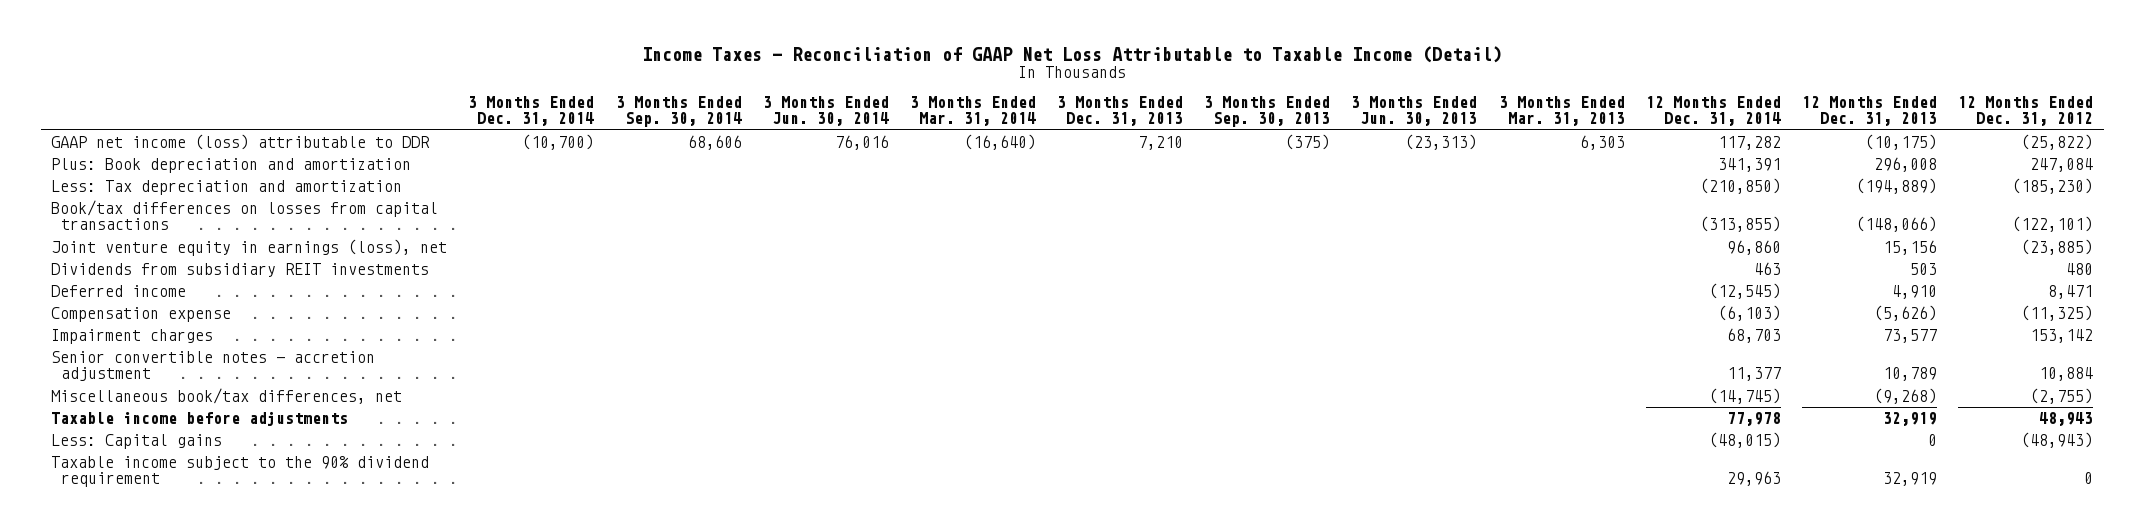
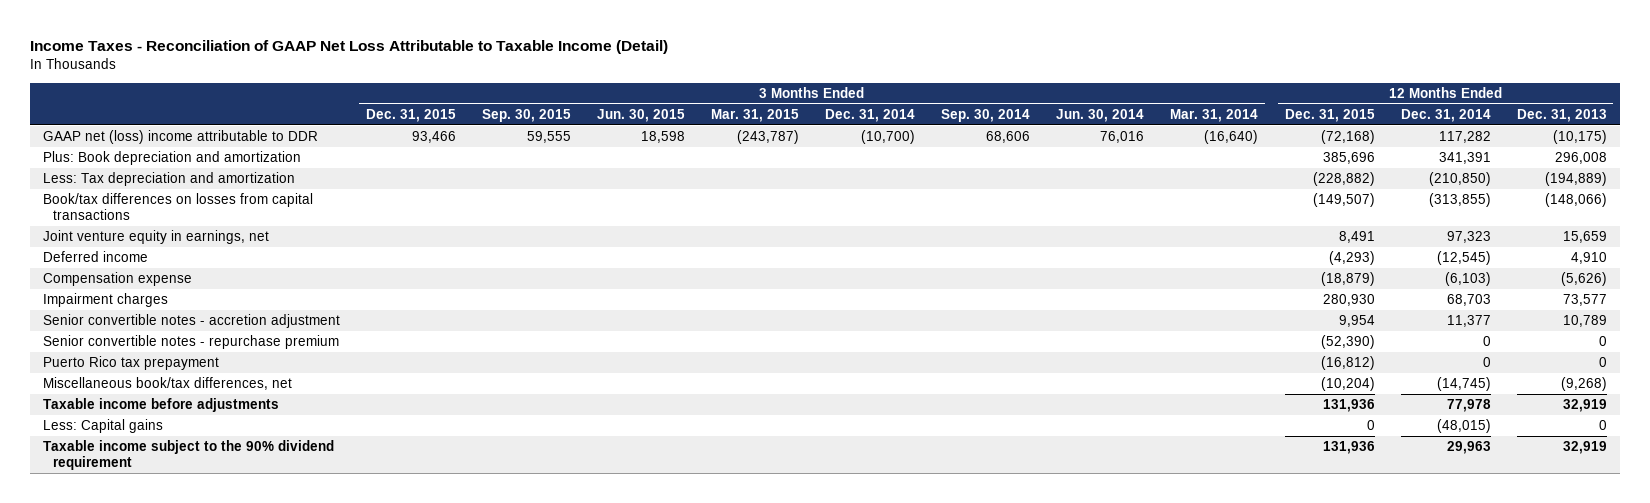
- | 3 Months Ended Dec. 31, 2014 | 3 Months Ended Sep. 30, 2014 | 3 Months Ended Jun. 30, 2014 | 3 Months Ended Mar. 31, 2014 | 3 Months Ended Dec. 31, 2013 | 3 Months Ended Sep. 30, 2013 | 3 Months Ended Jun. 30, 2013 | 3 Months Ended Mar. 31, 2013 | 12 Months Ended Dec. 31, 2014 | 12 Months Ended Dec. 31, 2013 | 12 Months Ended Dec. 31, 2012
+ | 3 Months Ended Dec. 31, 2015 | 3 Months Ended Sep. 30, 2015 | 3 Months Ended Jun. 30, 2015 | 3 Months Ended Mar. 31, 2015 | 3 Months Ended Dec. 31, 2014 | 3 Months Ended Sep. 30, 2014 | 3 Months Ended Jun. 30, 2014 | 3 Months Ended Mar. 31, 2014 | 12 Months Ended Dec. 31, 2015 | 12 Months Ended Dec. 31, 2014 | 12 Months Ended Dec. 31, 2013
- GAAP net income (loss) attributable to DDR | (10,700) | 68,606 | 76,016 | (16,640) | 7,210 | (375) | (23,313) | 6,303 | 117,282 | (10,175) | (25,822)
+ GAAP net (loss) income attributable to DDR | 93,466 | 59,555 | 18,598 | (243,787) | (10,700) | 68,606 | 76,016 | (16,640) | (72,168) | 117,282 | (10,175)
- Joint venture equity in earnings (loss), net | | | | | | | | | 96,860 | 15,156 | (23,885)
- Dividends from subsidiary REIT investments | | | | | | | | | 463 | 503 | 480
+ Joint venture equity in earnings, net | | | | | | | | | 8,491 | 97,323 | 15,659
+ Senior convertible notes - repurchase premium | | | | | | | | | (52,390) | 0 | 0
+ Puerto Rico tax prepayment | | | | | | | | | (16,812) | 0 | 0

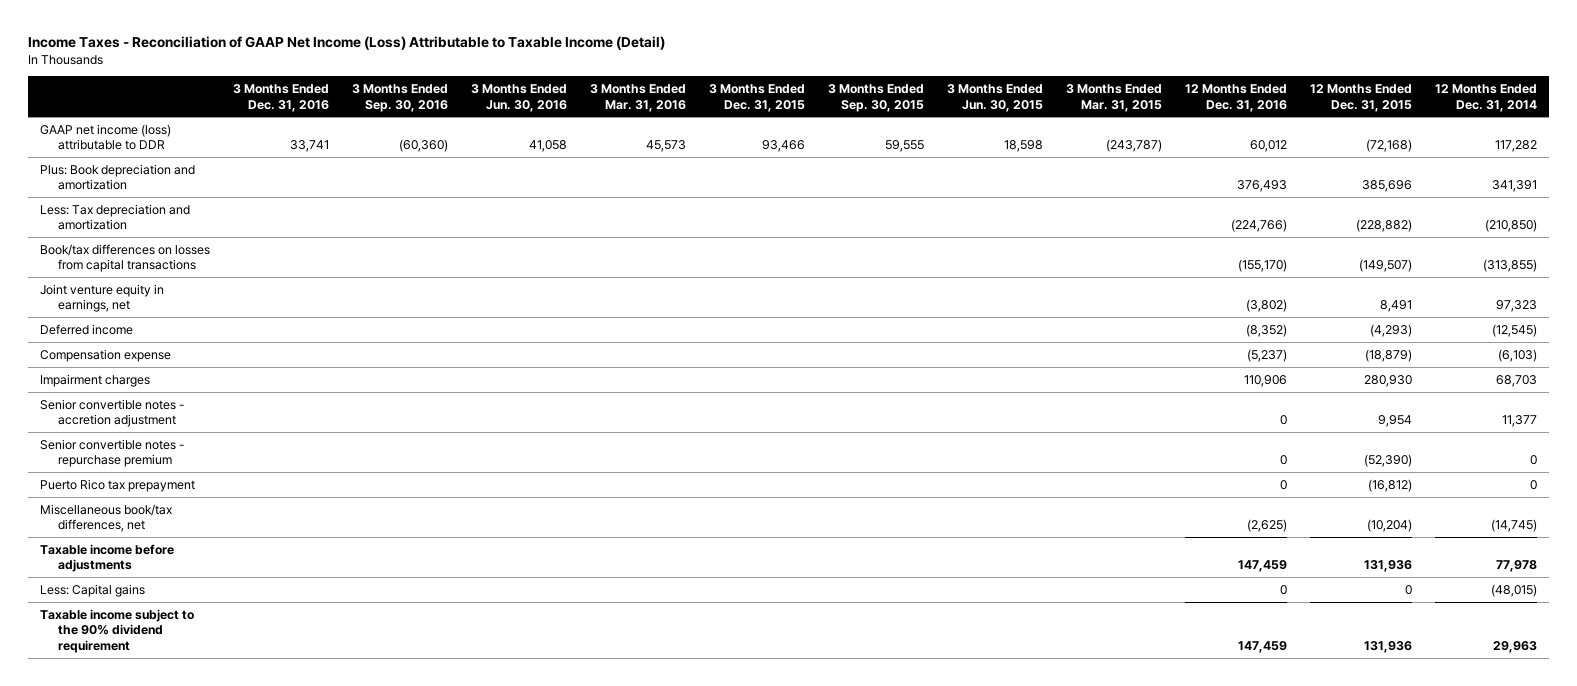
- Income Taxes - Reconciliation of GAAP Net Loss Attributable to Taxable Income (Detail)
+ Income Taxes - Reconciliation of GAAP Net Income (Loss) Attributable to Taxable Income (Detail)
- | 3 Months Ended Dec. 31, 2015 | 3 Months Ended Sep. 30, 2015 | 3 Months Ended Jun. 30, 2015 | 3 Months Ended Mar. 31, 2015 | 3 Months Ended Dec. 31, 2014 | 3 Months Ended Sep. 30, 2014 | 3 Months Ended Jun. 30, 2014 | 3 Months Ended Mar. 31, 2014 | 12 Months Ended Dec. 31, 2015 | 12 Months Ended Dec. 31, 2014 | 12 Months Ended Dec. 31, 2013
+ | 3 Months Ended Dec. 31, 2016 | 3 Months Ended Sep. 30, 2016 | 3 Months Ended Jun. 30, 2016 | 3 Months Ended Mar. 31, 2016 | 3 Months Ended Dec. 31, 2015 | 3 Months Ended Sep. 30, 2015 | 3 Months Ended Jun. 30, 2015 | 3 Months Ended Mar. 31, 2015 | 12 Months Ended Dec. 31, 2016 | 12 Months Ended Dec. 31, 2015 | 12 Months Ended Dec. 31, 2014
- GAAP net (loss) income attributable to DDR | 93,466 | 59,555 | 18,598 | (243,787) | (10,700) | 68,606 | 76,016 | (16,640) | (72,168) | 117,282 | (10,175)
+ GAAP net income (loss) attributable to DDR | 33,741 | (60,360) | 41,058 | 45,573 | 93,466 | 59,555 | 18,598 | (243,787) | 60,012 | (72,168) | 117,282

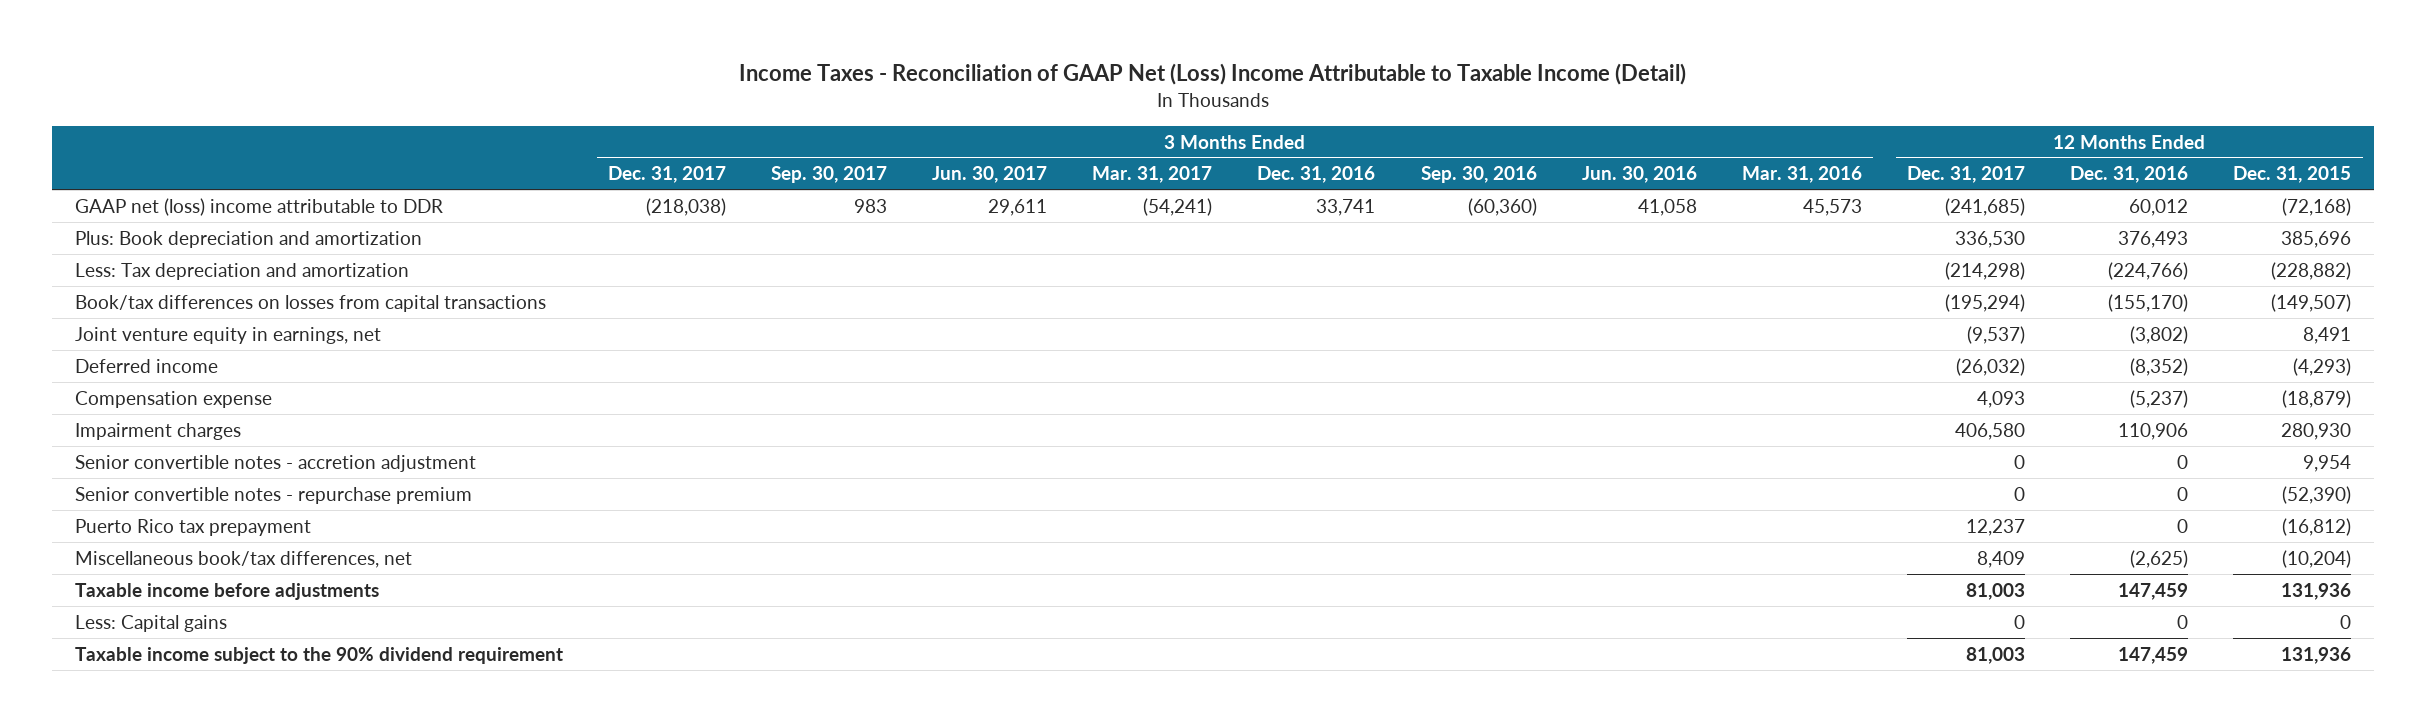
- Income Taxes - Reconciliation of GAAP Net Income (Loss) Attributable to Taxable Income (Detail)
+ Income Taxes - Reconciliation of GAAP Net (Loss) Income Attributable to Taxable Income (Detail)
- | 3 Months Ended Dec. 31, 2016 | 3 Months Ended Sep. 30, 2016 | 3 Months Ended Jun. 30, 2016 | 3 Months Ended Mar. 31, 2016 | 3 Months Ended Dec. 31, 2015 | 3 Months Ended Sep. 30, 2015 | 3 Months Ended Jun. 30, 2015 | 3 Months Ended Mar. 31, 2015 | 12 Months Ended Dec. 31, 2016 | 12 Months Ended Dec. 31, 2015 | 12 Months Ended Dec. 31, 2014
+ | 3 Months Ended Dec. 31, 2017 | 3 Months Ended Sep. 30, 2017 | 3 Months Ended Jun. 30, 2017 | 3 Months Ended Mar. 31, 2017 | 3 Months Ended Dec. 31, 2016 | 3 Months Ended Sep. 30, 2016 | 3 Months Ended Jun. 30, 2016 | 3 Months Ended Mar. 31, 2016 | 12 Months Ended Dec. 31, 2017 | 12 Months Ended Dec. 31, 2016 | 12 Months Ended Dec. 31, 2015
- GAAP net income (loss) attributable to DDR | 33,741 | (60,360) | 41,058 | 45,573 | 93,466 | 59,555 | 18,598 | (243,787) | 60,012 | (72,168) | 117,282
+ GAAP net (loss) income attributable to DDR | (218,038) | 983 | 29,611 | (54,241) | 33,741 | (60,360) | 41,058 | 45,573 | (241,685) | 60,012 | (72,168)

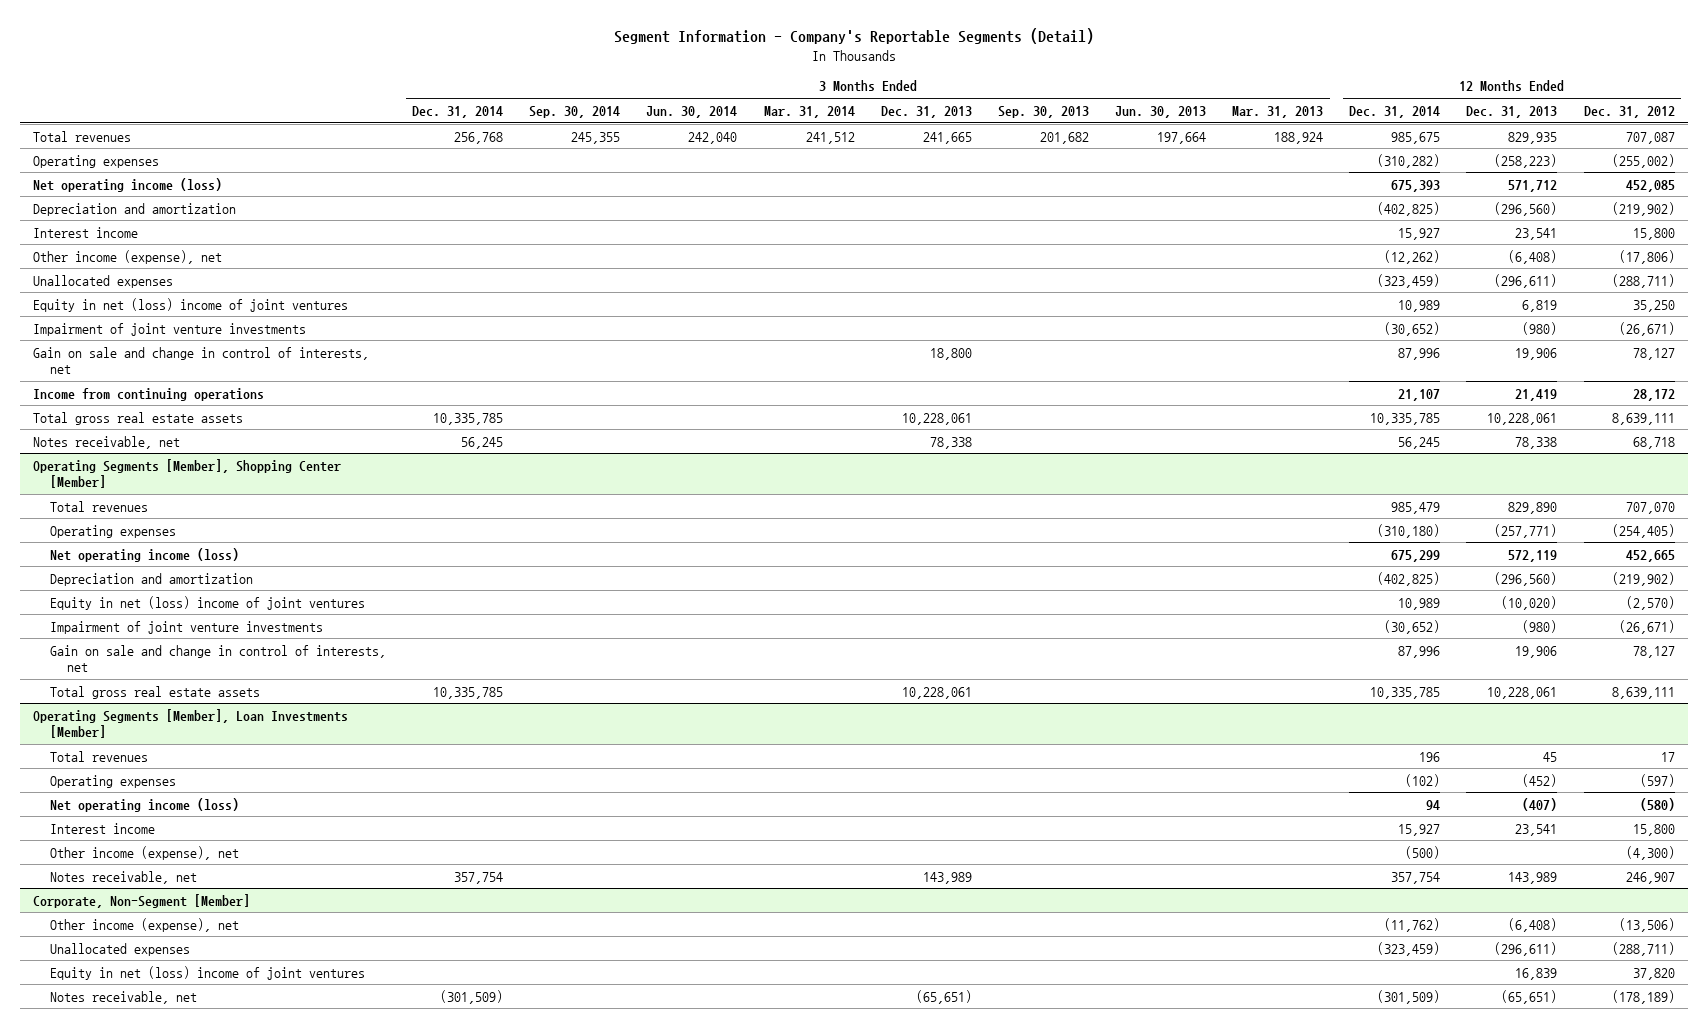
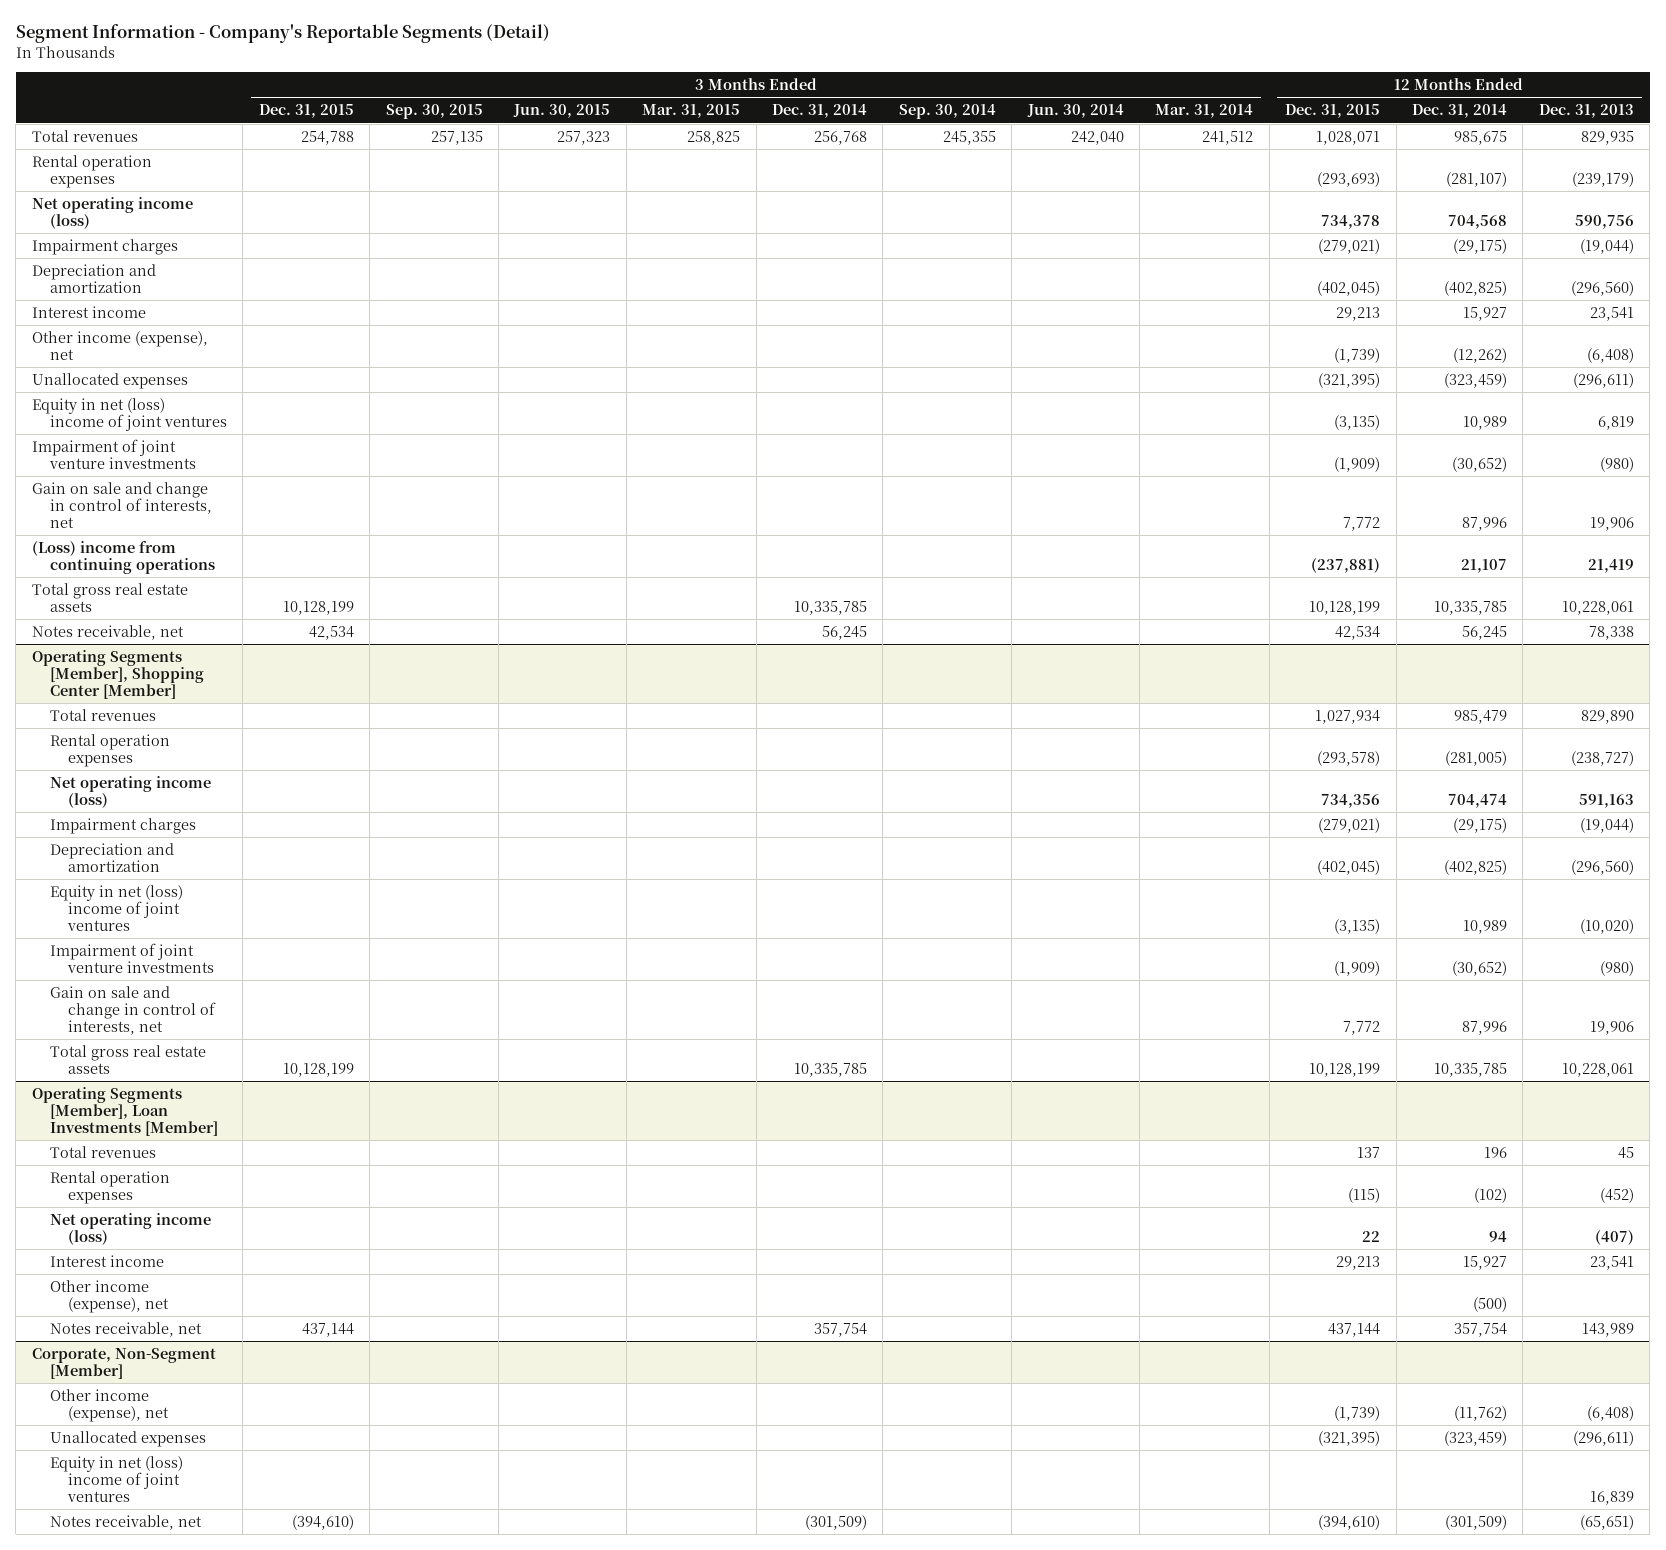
- | 3 Months Ended Dec. 31, 2014 | 3 Months Ended Sep. 30, 2014 | 3 Months Ended Jun. 30, 2014 | 3 Months Ended Mar. 31, 2014 | 3 Months Ended Dec. 31, 2013 | 3 Months Ended Sep. 30, 2013 | 3 Months Ended Jun. 30, 2013 | 3 Months Ended Mar. 31, 2013 | 12 Months Ended Dec. 31, 2014 | 12 Months Ended Dec. 31, 2013 | 12 Months Ended Dec. 31, 2012
+ | 3 Months Ended Dec. 31, 2015 | 3 Months Ended Sep. 30, 2015 | 3 Months Ended Jun. 30, 2015 | 3 Months Ended Mar. 31, 2015 | 3 Months Ended Dec. 31, 2014 | 3 Months Ended Sep. 30, 2014 | 3 Months Ended Jun. 30, 2014 | 3 Months Ended Mar. 31, 2014 | 12 Months Ended Dec. 31, 2015 | 12 Months Ended Dec. 31, 2014 | 12 Months Ended Dec. 31, 2013
- Operating expenses | | | | | | | | | (310,282) | (258,223) | (255,002)
- Net operating income (loss) | | | | | | | | | 675,393 | 571,712 | 452,085
+ Rental operation expenses | | | | | | | | | (293,693) | (281,107) | (239,179)
+ Net operating income (loss) | | | | | | | | | 734,378 | 704,568 | 590,756
+ Impairment charges | | | | | | | | | (279,021) | (29,175) | (19,044)
- Income from continuing operations | | | | | | | | | 21,107 | 21,419 | 28,172
+ (Loss) income from continuing operations | | | | | | | | | (237,881) | 21,107 | 21,419
@ Operating Segments [Member], Shopping Center [Member]
- Operating expenses | | | | | | | | | (310,180) | (257,771) | (254,405)
- Net operating income (loss) | | | | | | | | | 675,299 | 572,119 | 452,665
+ Rental operation expenses | | | | | | | | | (293,578) | (281,005) | (238,727)
+ Net operating income (loss) | | | | | | | | | 734,356 | 704,474 | 591,163
+ Impairment charges | | | | | | | | | (279,021) | (29,175) | (19,044)
@ Operating Segments [Member], Loan Investments [Member]
- Operating expenses | | | | | | | | | (102) | (452) | (597)
+ Rental operation expenses | | | | | | | | | (115) | (102) | (452)

